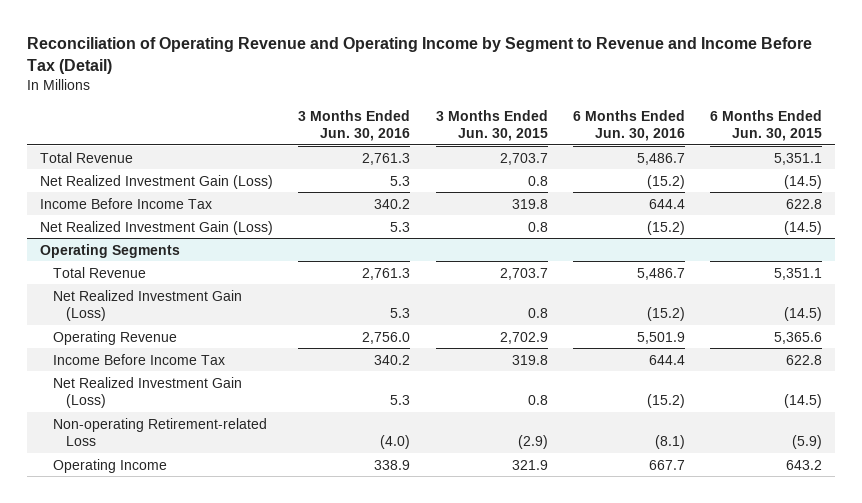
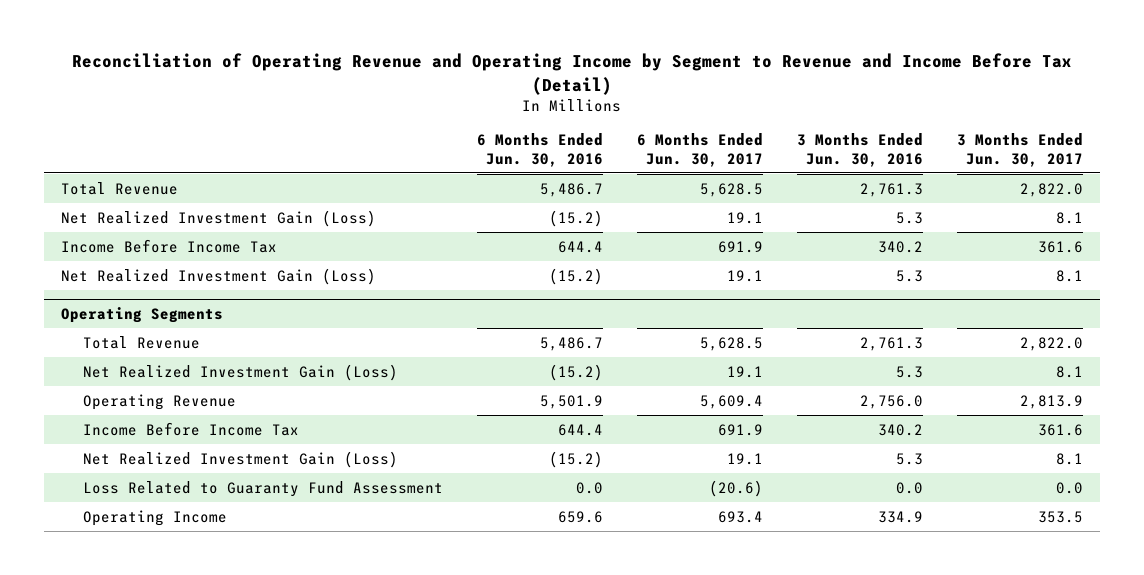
- | 3 Months Ended Jun. 30, 2016 | 3 Months Ended Jun. 30, 2015 | 6 Months Ended Jun. 30, 2016 | 6 Months Ended Jun. 30, 2015
+ | 6 Months Ended Jun. 30, 2016 | 6 Months Ended Jun. 30, 2017 | 3 Months Ended Jun. 30, 2016 | 3 Months Ended Jun. 30, 2017
@ Operating Segments
- Non-operating Retirement-related Loss | (4.0) | (2.9) | (8.1) | (5.9)
- Operating Income | 338.9 | 321.9 | 667.7 | 643.2
+ Loss Related to Guaranty Fund Assessment | 0.0 | (20.6) | 0.0 | 0.0
+ Operating Income | 659.6 | 693.4 | 334.9 | 353.5

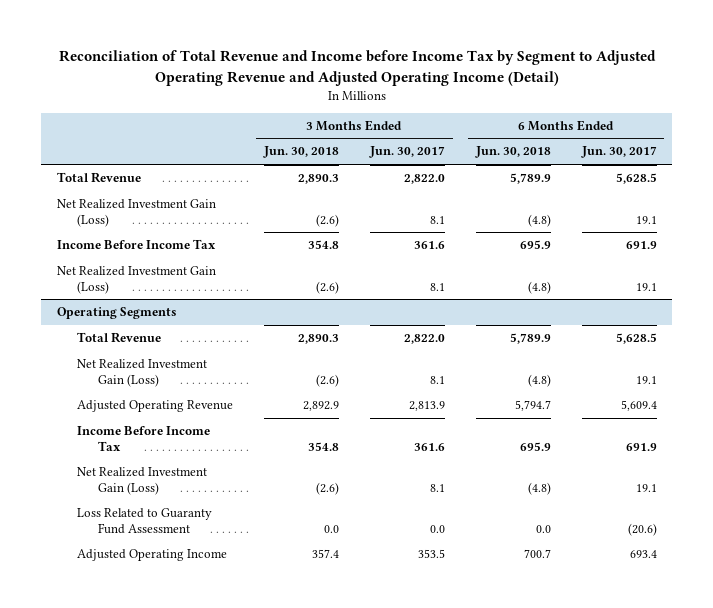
- Reconciliation of Operating Revenue and Operating Income by Segment to Revenue and Income Before Tax (Detail)
+ Reconciliation of Total Revenue and Income before Income Tax by Segment to Adjusted Operating Revenue and Adjusted Operating Income (Detail)
- | 6 Months Ended Jun. 30, 2016 | 6 Months Ended Jun. 30, 2017 | 3 Months Ended Jun. 30, 2016 | 3 Months Ended Jun. 30, 2017
+ | 3 Months Ended Jun. 30, 2018 | 3 Months Ended Jun. 30, 2017 | 6 Months Ended Jun. 30, 2018 | 6 Months Ended Jun. 30, 2017
@ Operating Segments
- Operating Revenue | 5,501.9 | 5,609.4 | 2,756.0 | 2,813.9
+ Adjusted Operating Revenue | 2,892.9 | 2,813.9 | 5,794.7 | 5,609.4
- Operating Income | 659.6 | 693.4 | 334.9 | 353.5
+ Adjusted Operating Income | 357.4 | 353.5 | 700.7 | 693.4

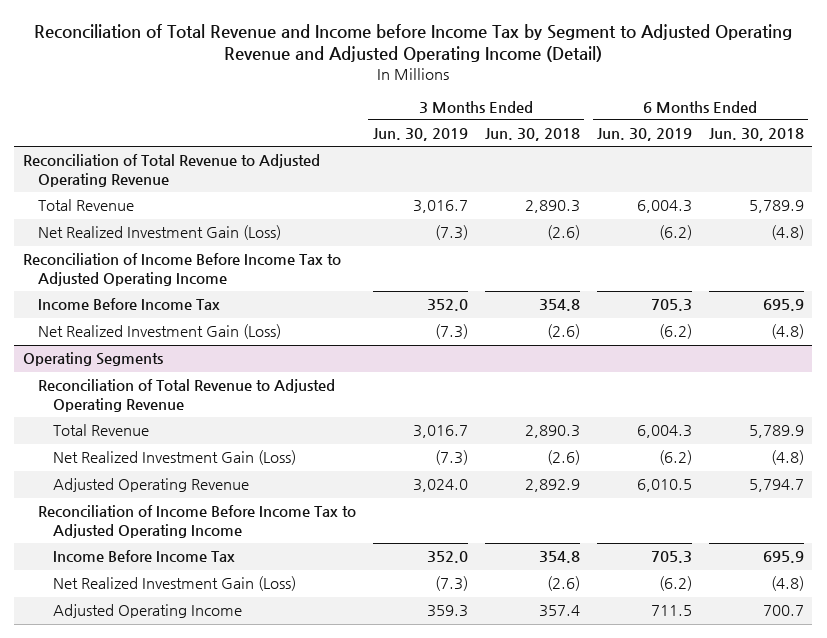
- | 3 Months Ended Jun. 30, 2018 | 3 Months Ended Jun. 30, 2017 | 6 Months Ended Jun. 30, 2018 | 6 Months Ended Jun. 30, 2017
+ | 3 Months Ended Jun. 30, 2019 | 3 Months Ended Jun. 30, 2018 | 6 Months Ended Jun. 30, 2019 | 6 Months Ended Jun. 30, 2018
+ Reconciliation of Total Revenue to Adjusted Operating Revenue
+ Reconciliation of Income Before Income Tax to Adjusted Operating Income
@ Operating Segments
+ Reconciliation of Total Revenue to Adjusted Operating Revenue
+ Reconciliation of Income Before Income Tax to Adjusted Operating Income
- Loss Related to Guaranty Fund Assessment | 0.0 | 0.0 | 0.0 | (20.6)

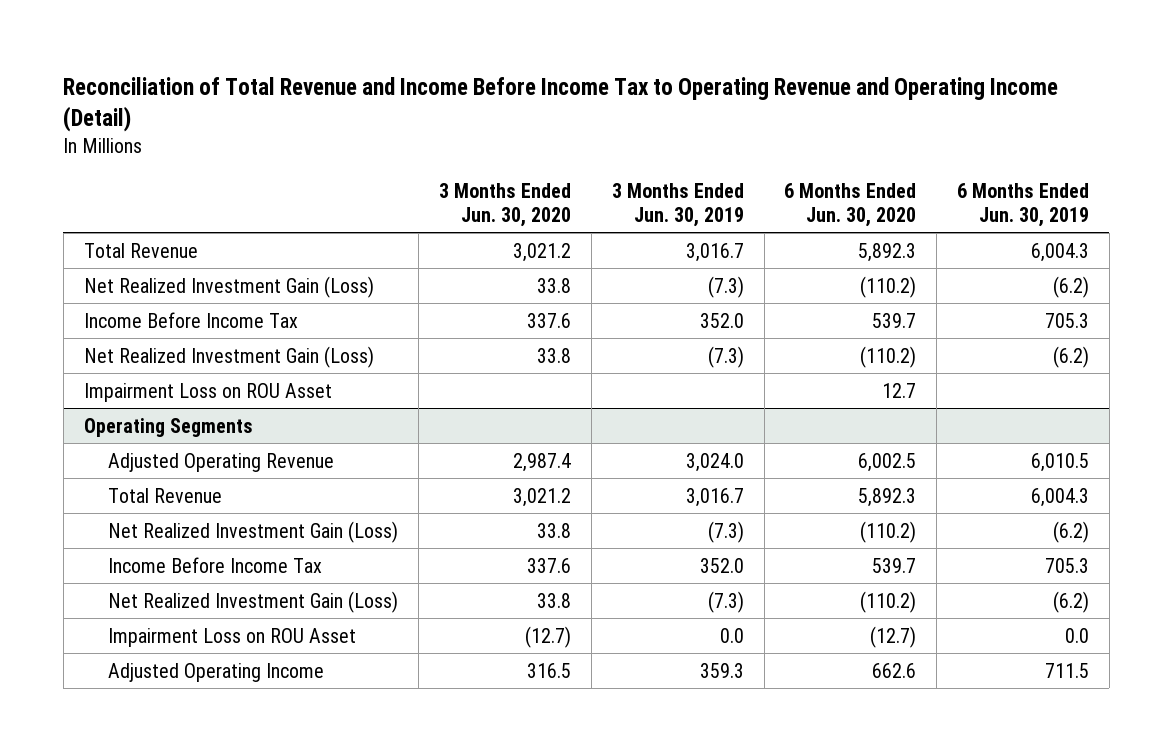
- Reconciliation of Total Revenue and Income before Income Tax by Segment to Adjusted Operating Revenue and Adjusted Operating Income (Detail)
+ Reconciliation of Total Revenue and Income Before Income Tax to Operating Revenue and Operating Income (Detail)
- | 3 Months Ended Jun. 30, 2019 | 3 Months Ended Jun. 30, 2018 | 6 Months Ended Jun. 30, 2019 | 6 Months Ended Jun. 30, 2018
+ | 3 Months Ended Jun. 30, 2020 | 3 Months Ended Jun. 30, 2019 | 6 Months Ended Jun. 30, 2020 | 6 Months Ended Jun. 30, 2019
- Reconciliation of Total Revenue to Adjusted Operating Revenue
- Reconciliation of Income Before Income Tax to Adjusted Operating Income
+ Impairment Loss on ROU Asset | | | 12.7 |
@ Operating Segments
- Reconciliation of Total Revenue to Adjusted Operating Revenue
moved up: Adjusted Operating Revenue | 2,987.4 | 3,024.0 | 6,002.5 | 6,010.5
- Reconciliation of Income Before Income Tax to Adjusted Operating Income
+ Impairment Loss on ROU Asset | (12.7) | 0.0 | (12.7) | 0.0

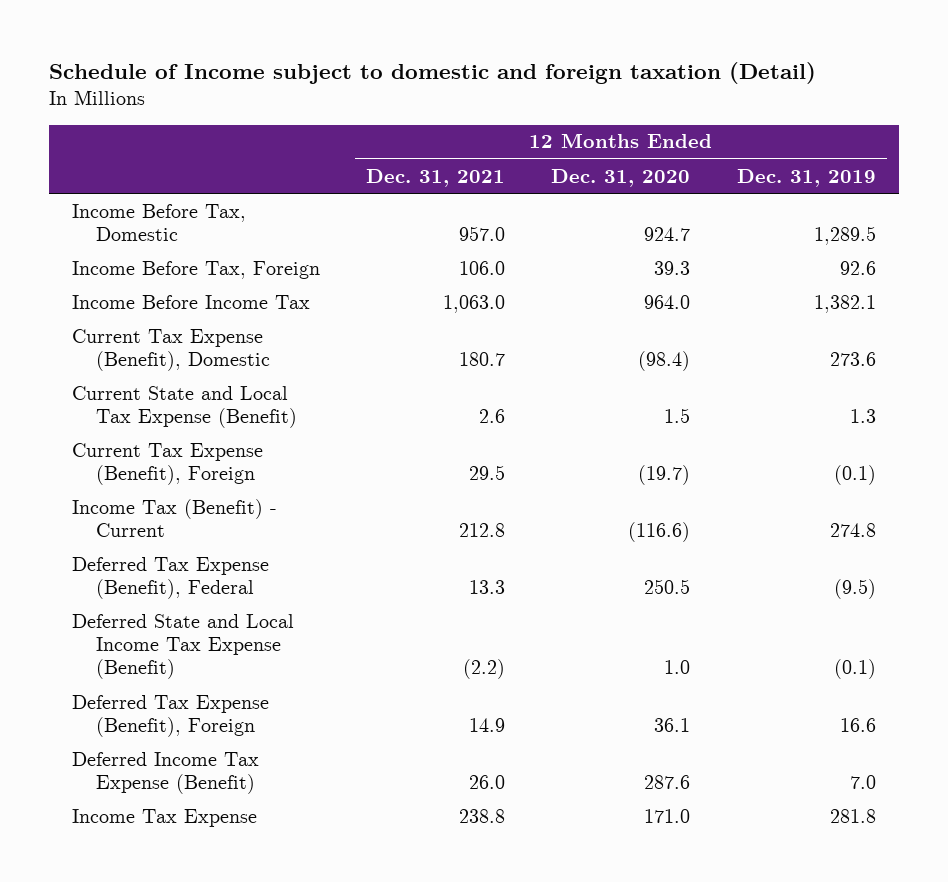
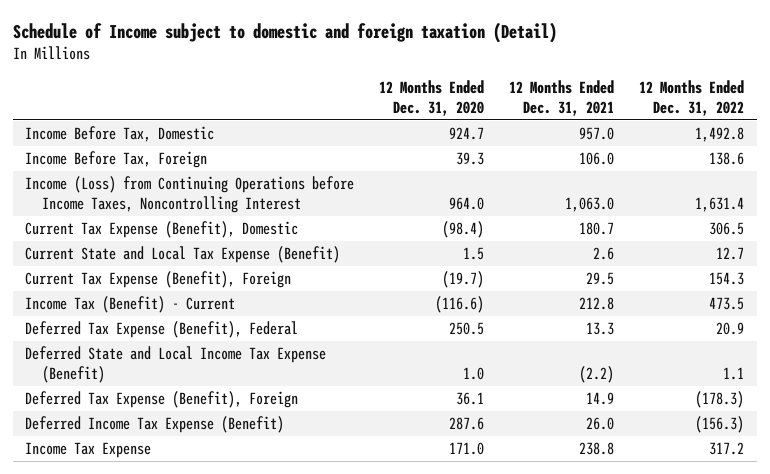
- | 12 Months Ended Dec. 31, 2021 | 12 Months Ended Dec. 31, 2020 | 12 Months Ended Dec. 31, 2019
+ | 12 Months Ended Dec. 31, 2020 | 12 Months Ended Dec. 31, 2021 | 12 Months Ended Dec. 31, 2022
- Income Before Income Tax | 1,063.0 | 964.0 | 1,382.1
+ Income (Loss) from Continuing Operations before Income Taxes, Noncontrolling Interest | 964.0 | 1,063.0 | 1,631.4

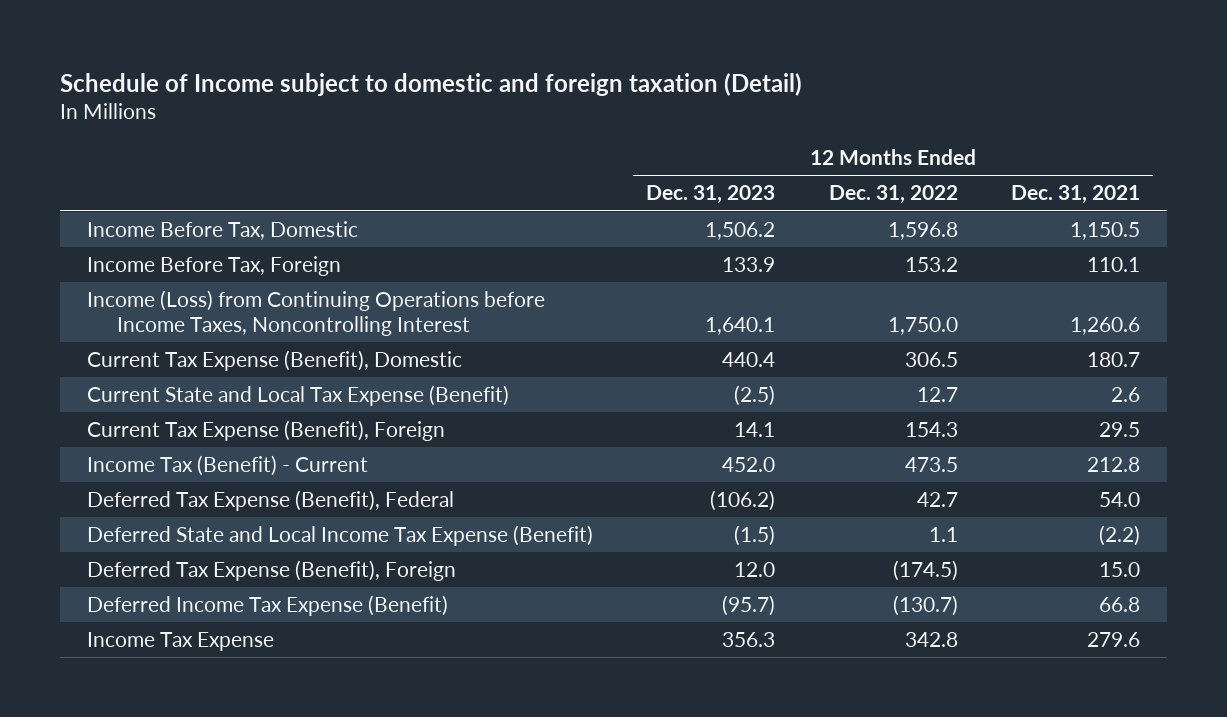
- | 12 Months Ended Dec. 31, 2020 | 12 Months Ended Dec. 31, 2021 | 12 Months Ended Dec. 31, 2022
+ | 12 Months Ended Dec. 31, 2023 | 12 Months Ended Dec. 31, 2022 | 12 Months Ended Dec. 31, 2021
- Income Before Tax, Domestic | 924.7 | 957.0 | 1,492.8
- Income Before Tax, Foreign | 39.3 | 106.0 | 138.6
- Income (Loss) from Continuing Operations before Income Taxes, Noncontrolling Interest | 964.0 | 1,063.0 | 1,631.4
+ Income Before Tax, Domestic | 1,506.2 | 1,596.8 | 1,150.5
+ Income Before Tax, Foreign | 133.9 | 153.2 | 110.1
+ Income (Loss) from Continuing Operations before Income Taxes, Noncontrolling Interest | 1,640.1 | 1,750.0 | 1,260.6
- Deferred Tax Expense (Benefit), Federal | 250.5 | 13.3 | 20.9
+ Deferred Tax Expense (Benefit), Federal | (106.2) | 42.7 | 54.0
- Deferred Tax Expense (Benefit), Foreign | 36.1 | 14.9 | (178.3)
- Deferred Income Tax Expense (Benefit) | 287.6 | 26.0 | (156.3)
- Income Tax Expense | 171.0 | 238.8 | 317.2
+ Deferred Tax Expense (Benefit), Foreign | 12.0 | (174.5) | 15.0
+ Deferred Income Tax Expense (Benefit) | (95.7) | (130.7) | 66.8
+ Income Tax Expense | 356.3 | 342.8 | 279.6

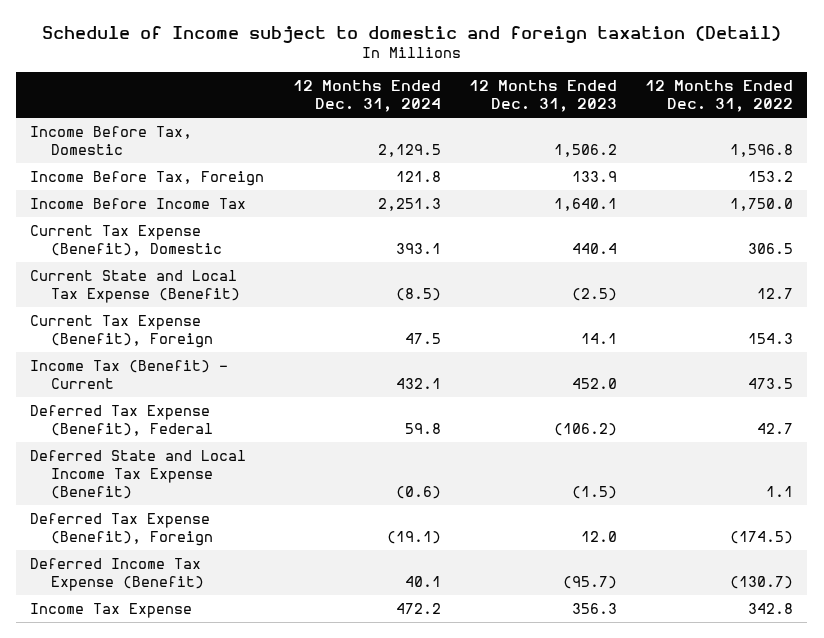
- | 12 Months Ended Dec. 31, 2023 | 12 Months Ended Dec. 31, 2022 | 12 Months Ended Dec. 31, 2021
+ | 12 Months Ended Dec. 31, 2024 | 12 Months Ended Dec. 31, 2023 | 12 Months Ended Dec. 31, 2022
- Income (Loss) from Continuing Operations before Income Taxes, Noncontrolling Interest | 1,640.1 | 1,750.0 | 1,260.6
+ Income Before Income Tax | 2,251.3 | 1,640.1 | 1,750.0

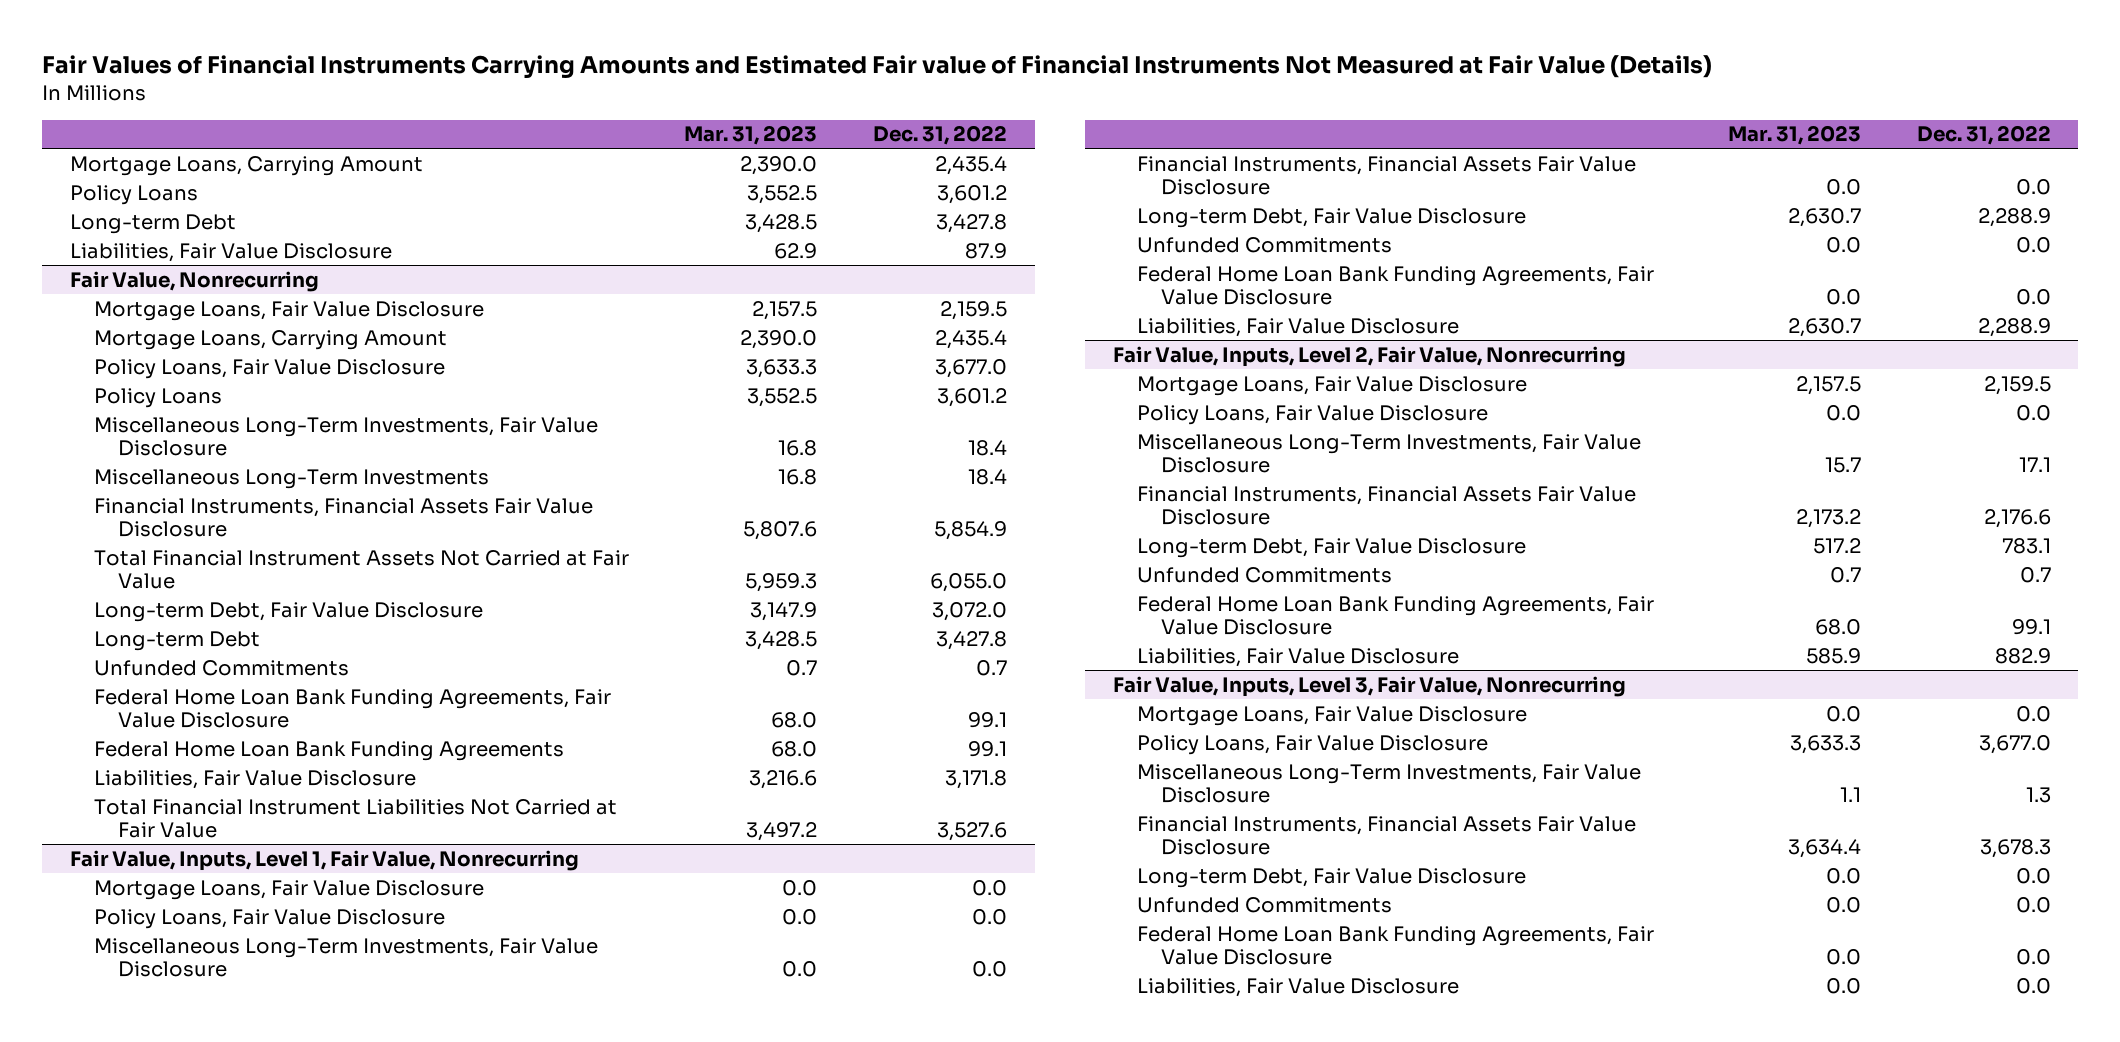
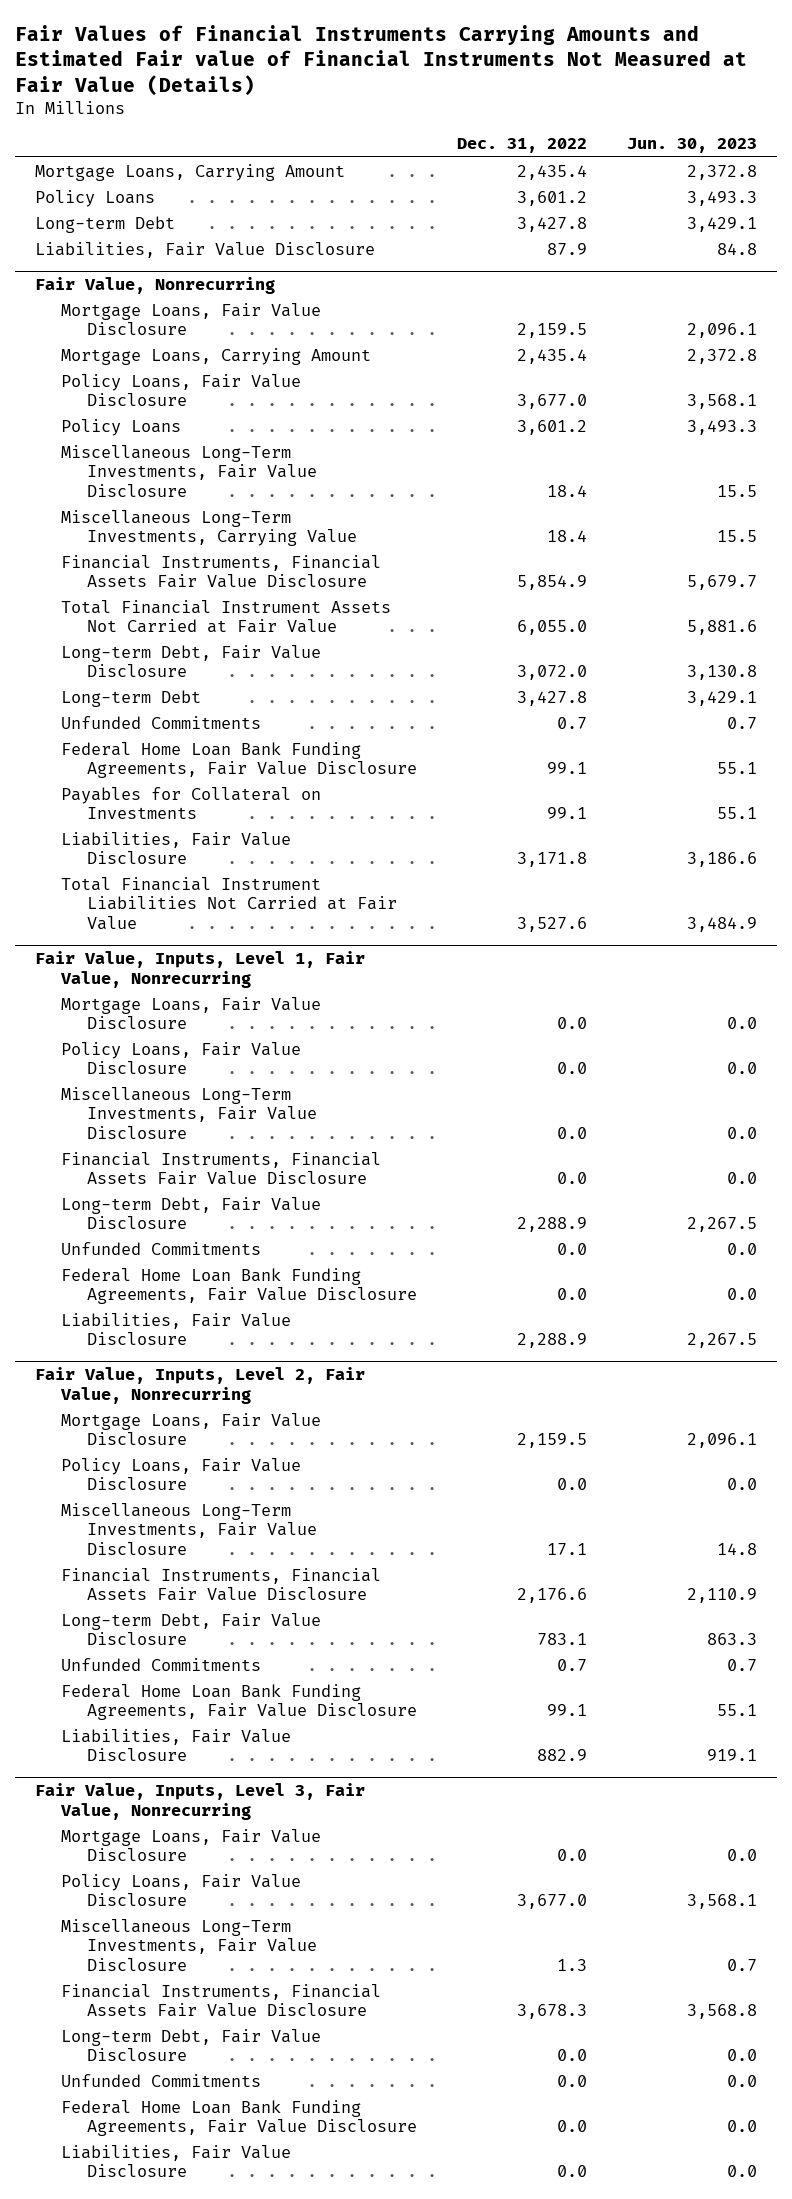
- | Mar. 31, 2023 | Dec. 31, 2022
+ | Dec. 31, 2022 | Jun. 30, 2023
@ Fair Value, Nonrecurring
- Miscellaneous Long-Term Investments | 16.8 | 18.4
+ Miscellaneous Long-Term Investments, Carrying Value | 18.4 | 15.5
- Federal Home Loan Bank Funding Agreements | 68.0 | 99.1
+ Payables for Collateral on Investments | 99.1 | 55.1

